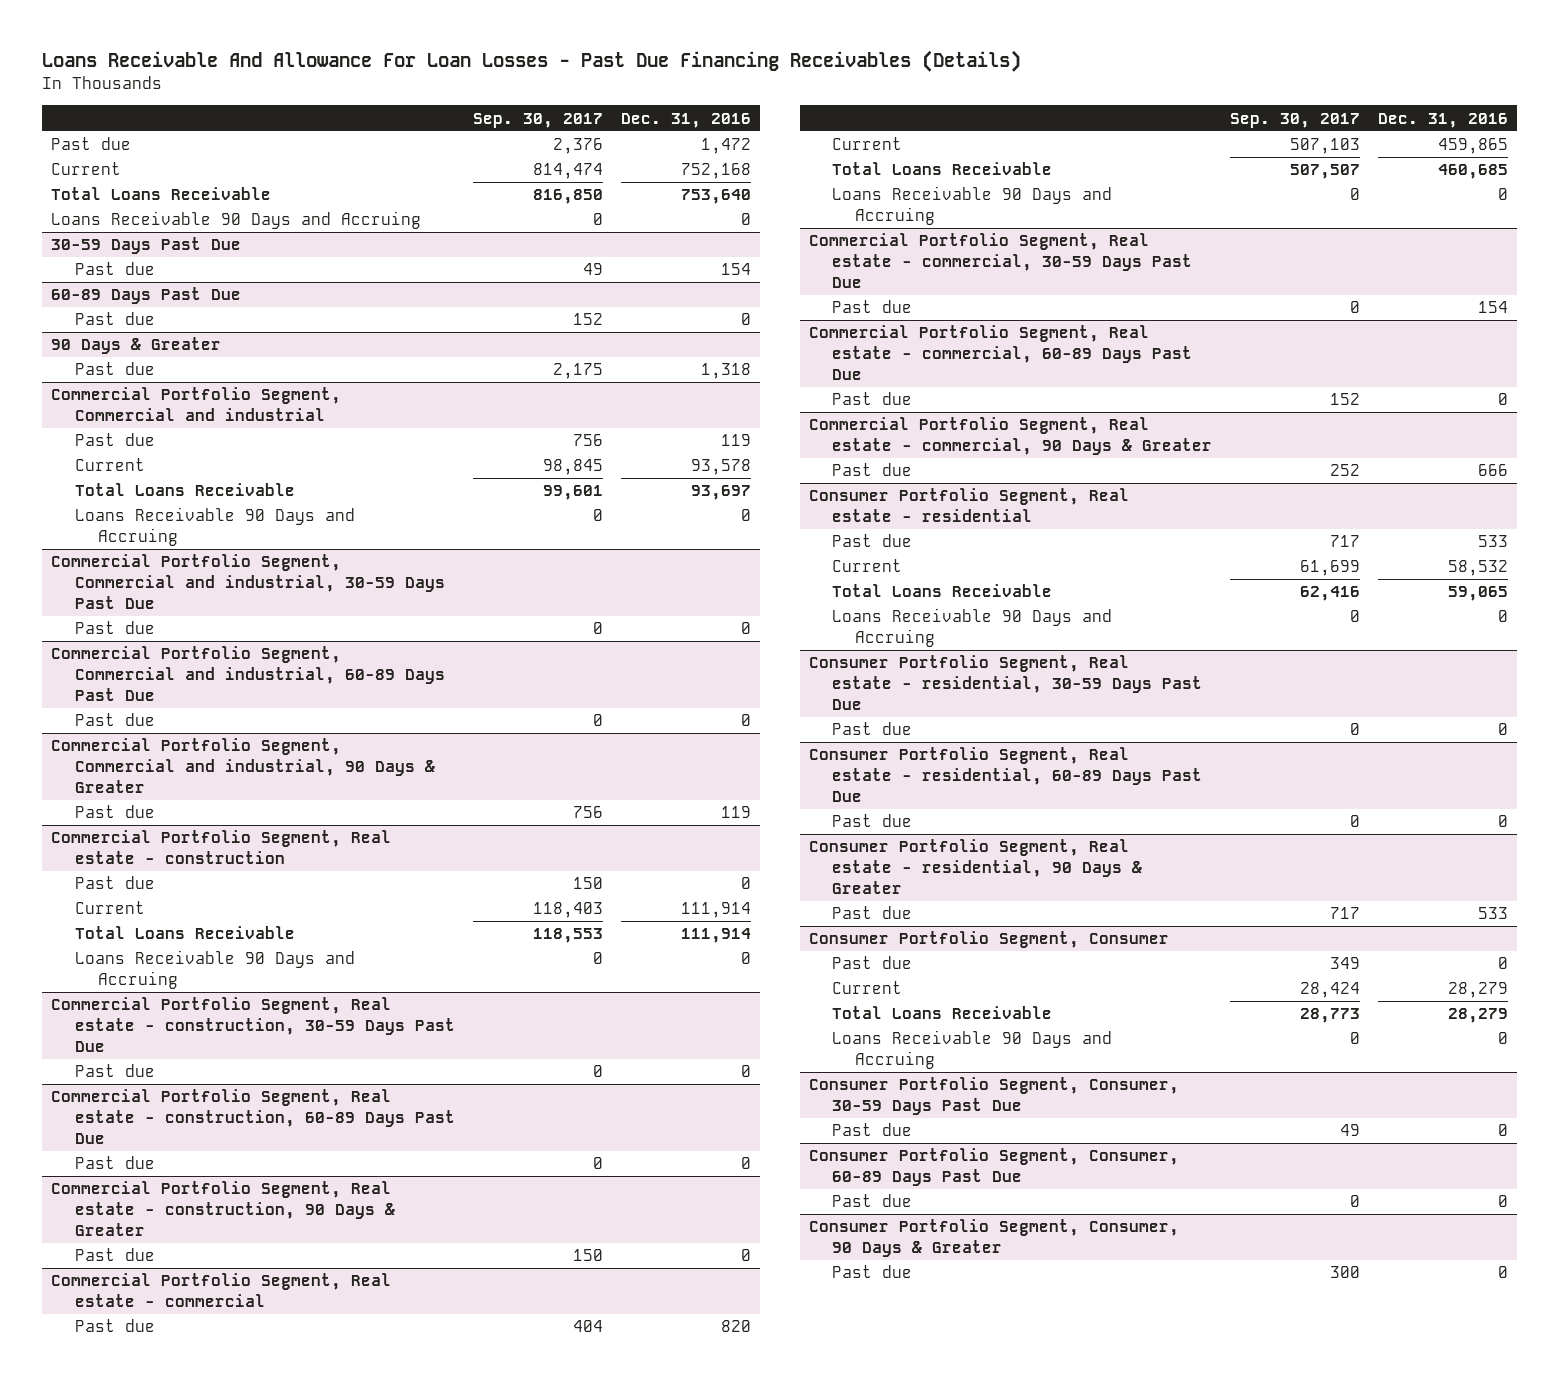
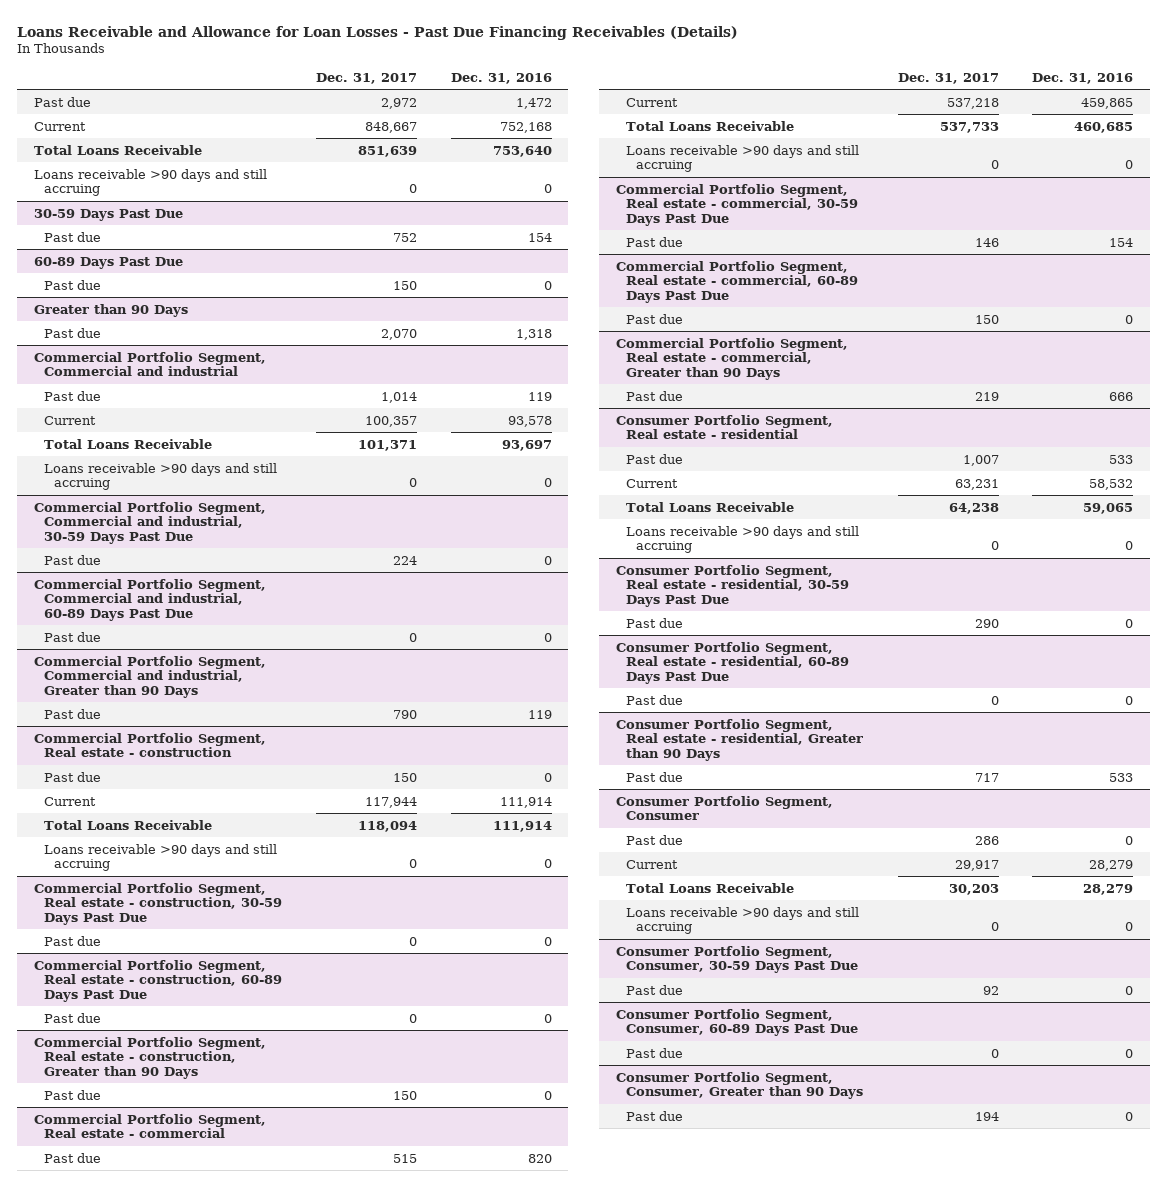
- Loans Receivable And Allowance For Loan Losses - Past Due Financing Receivables (Details)
+ Loans Receivable and Allowance for Loan Losses - Past Due Financing Receivables (Details)
- | Sep. 30, 2017 | Dec. 31, 2016
+ | Dec. 31, 2017 | Dec. 31, 2016
- Loans Receivable 90 Days and Accruing | 0 | 0
+ Loans receivable >90 days and still accruing | 0 | 0
- 90 Days & Greater
+ Greater than 90 Days
@ Commercial Portfolio Segment, Commercial and industrial
- Loans Receivable 90 Days and Accruing | 0 | 0
+ Loans receivable >90 days and still accruing | 0 | 0
- Commercial Portfolio Segment, Commercial and industrial, 90 Days & Greater
+ Commercial Portfolio Segment, Commercial and industrial, Greater than 90 Days
@ Commercial Portfolio Segment, Real estate - construction
- Loans Receivable 90 Days and Accruing | 0 | 0
+ Loans receivable >90 days and still accruing | 0 | 0
- Commercial Portfolio Segment, Real estate - construction, 90 Days & Greater
+ Commercial Portfolio Segment, Real estate - construction, Greater than 90 Days
@ Commercial Portfolio Segment, Real estate - commercial
- Loans Receivable 90 Days and Accruing | 0 | 0
+ Loans receivable >90 days and still accruing | 0 | 0
- Commercial Portfolio Segment, Real estate - commercial, 90 Days & Greater
+ Commercial Portfolio Segment, Real estate - commercial, Greater than 90 Days
@ Consumer Portfolio Segment, Real estate - residential
- Loans Receivable 90 Days and Accruing | 0 | 0
+ Loans receivable >90 days and still accruing | 0 | 0
- Consumer Portfolio Segment, Real estate - residential, 90 Days & Greater
+ Consumer Portfolio Segment, Real estate - residential, Greater than 90 Days
@ Consumer Portfolio Segment, Consumer
- Loans Receivable 90 Days and Accruing | 0 | 0
+ Loans receivable >90 days and still accruing | 0 | 0
- Consumer Portfolio Segment, Consumer, 90 Days & Greater
+ Consumer Portfolio Segment, Consumer, Greater than 90 Days

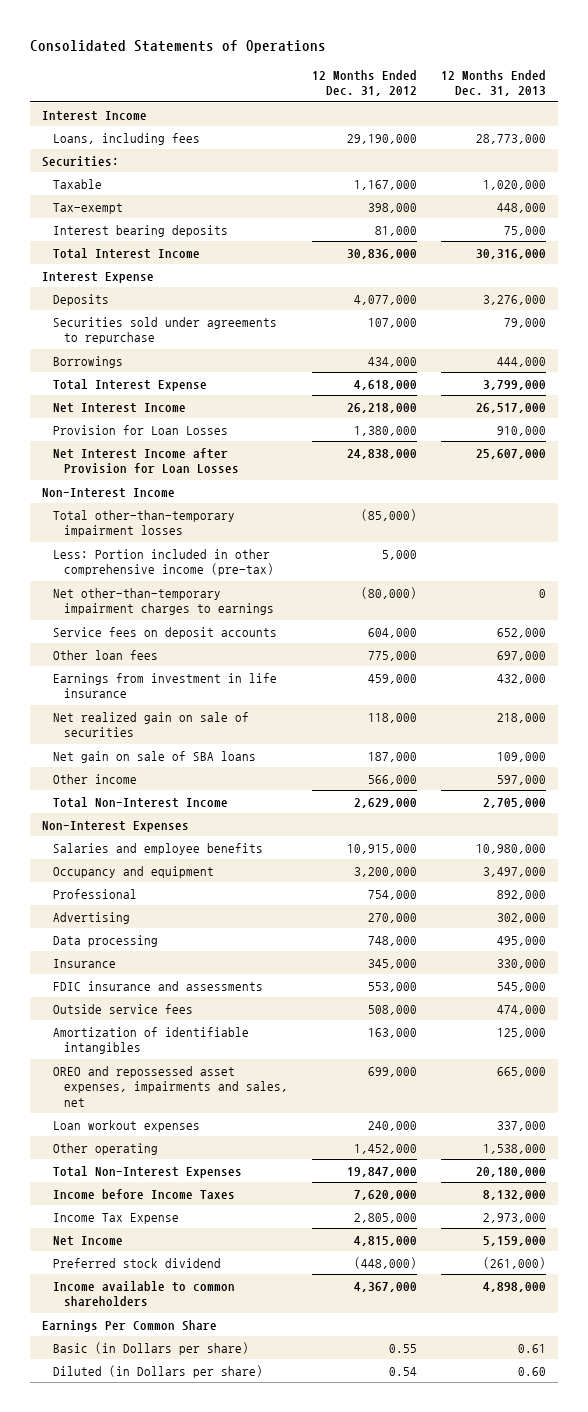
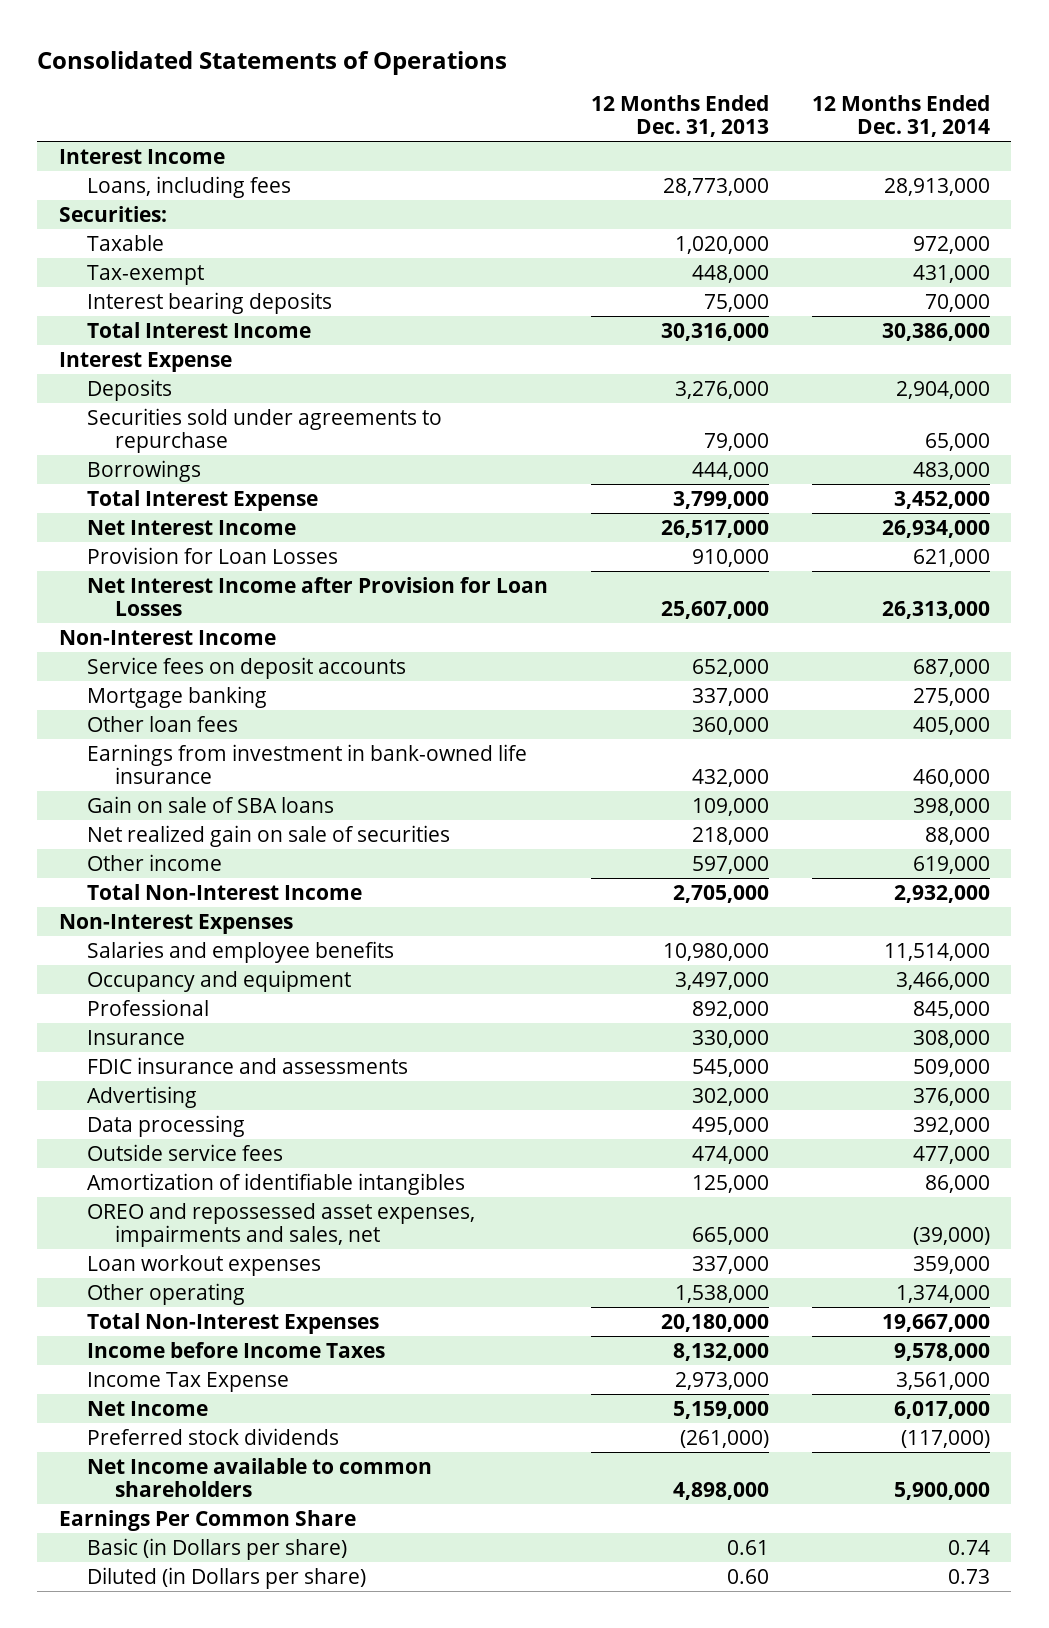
- | 12 Months Ended Dec. 31, 2012 | 12 Months Ended Dec. 31, 2013
+ | 12 Months Ended Dec. 31, 2013 | 12 Months Ended Dec. 31, 2014
- Total other-than-temporary impairment losses | (85,000) |
- Less: Portion included in other comprehensive income (pre-tax) | 5,000 |
- Net other-than-temporary impairment charges to earnings | (80,000) | 0
- Other loan fees | 775,000 | 697,000
- Earnings from investment in life insurance | 459,000 | 432,000
+ Mortgage banking | 337,000 | 275,000
+ Other loan fees | 360,000 | 405,000
+ Earnings from investment in bank-owned life insurance | 432,000 | 460,000
+ Gain on sale of SBA loans | 109,000 | 398,000
- Net gain on sale of SBA loans | 187,000 | 109,000
moved down: Advertising | 302,000 | 376,000
moved down: Data processing | 495,000 | 392,000
- Preferred stock dividend | (448,000) | (261,000)
- Income available to common shareholders | 4,367,000 | 4,898,000
+ Preferred stock dividends | (261,000) | (117,000)
+ Net Income available to common shareholders | 4,898,000 | 5,900,000

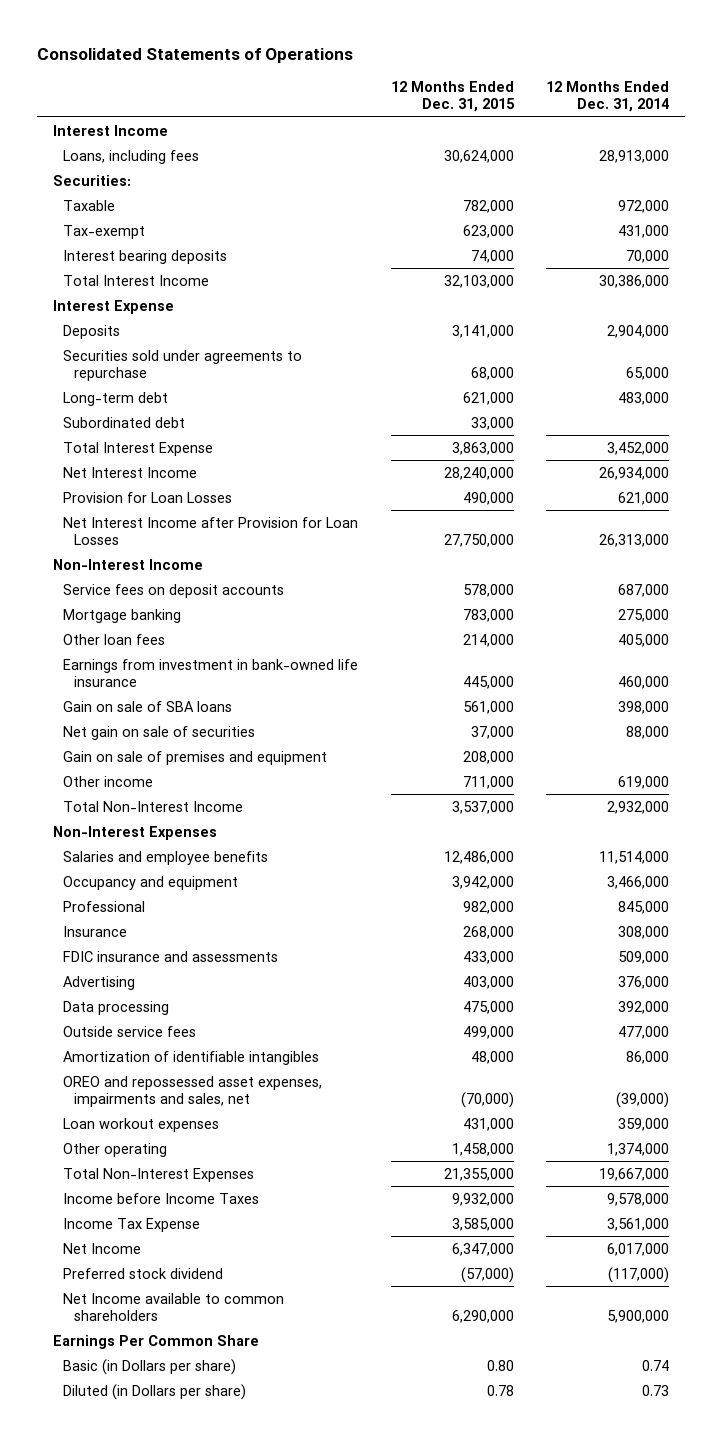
- | 12 Months Ended Dec. 31, 2013 | 12 Months Ended Dec. 31, 2014
+ | 12 Months Ended Dec. 31, 2015 | 12 Months Ended Dec. 31, 2014
- Borrowings | 444,000 | 483,000
+ Long-term debt | 621,000 | 483,000
+ Subordinated debt | 33,000 |
- Net realized gain on sale of securities | 218,000 | 88,000
+ Net gain on sale of securities | 37,000 | 88,000
+ Gain on sale of premises and equipment | 208,000 |
- Preferred stock dividends | (261,000) | (117,000)
+ Preferred stock dividend | (57,000) | (117,000)

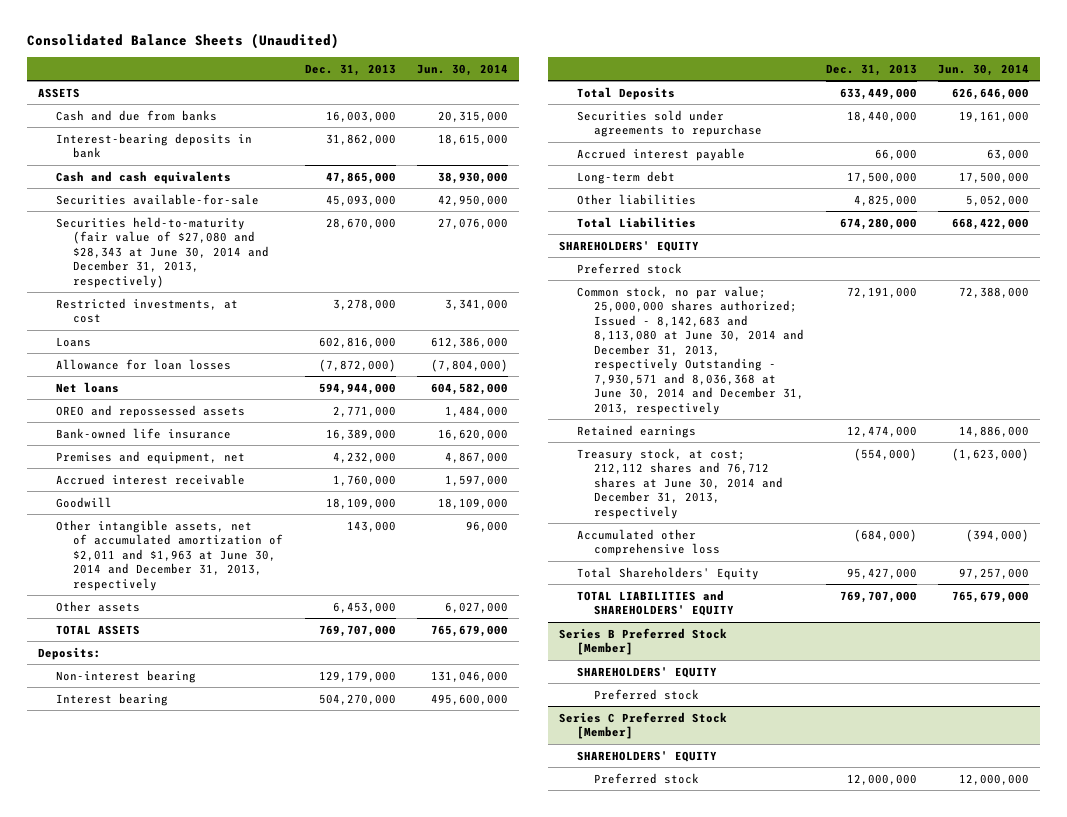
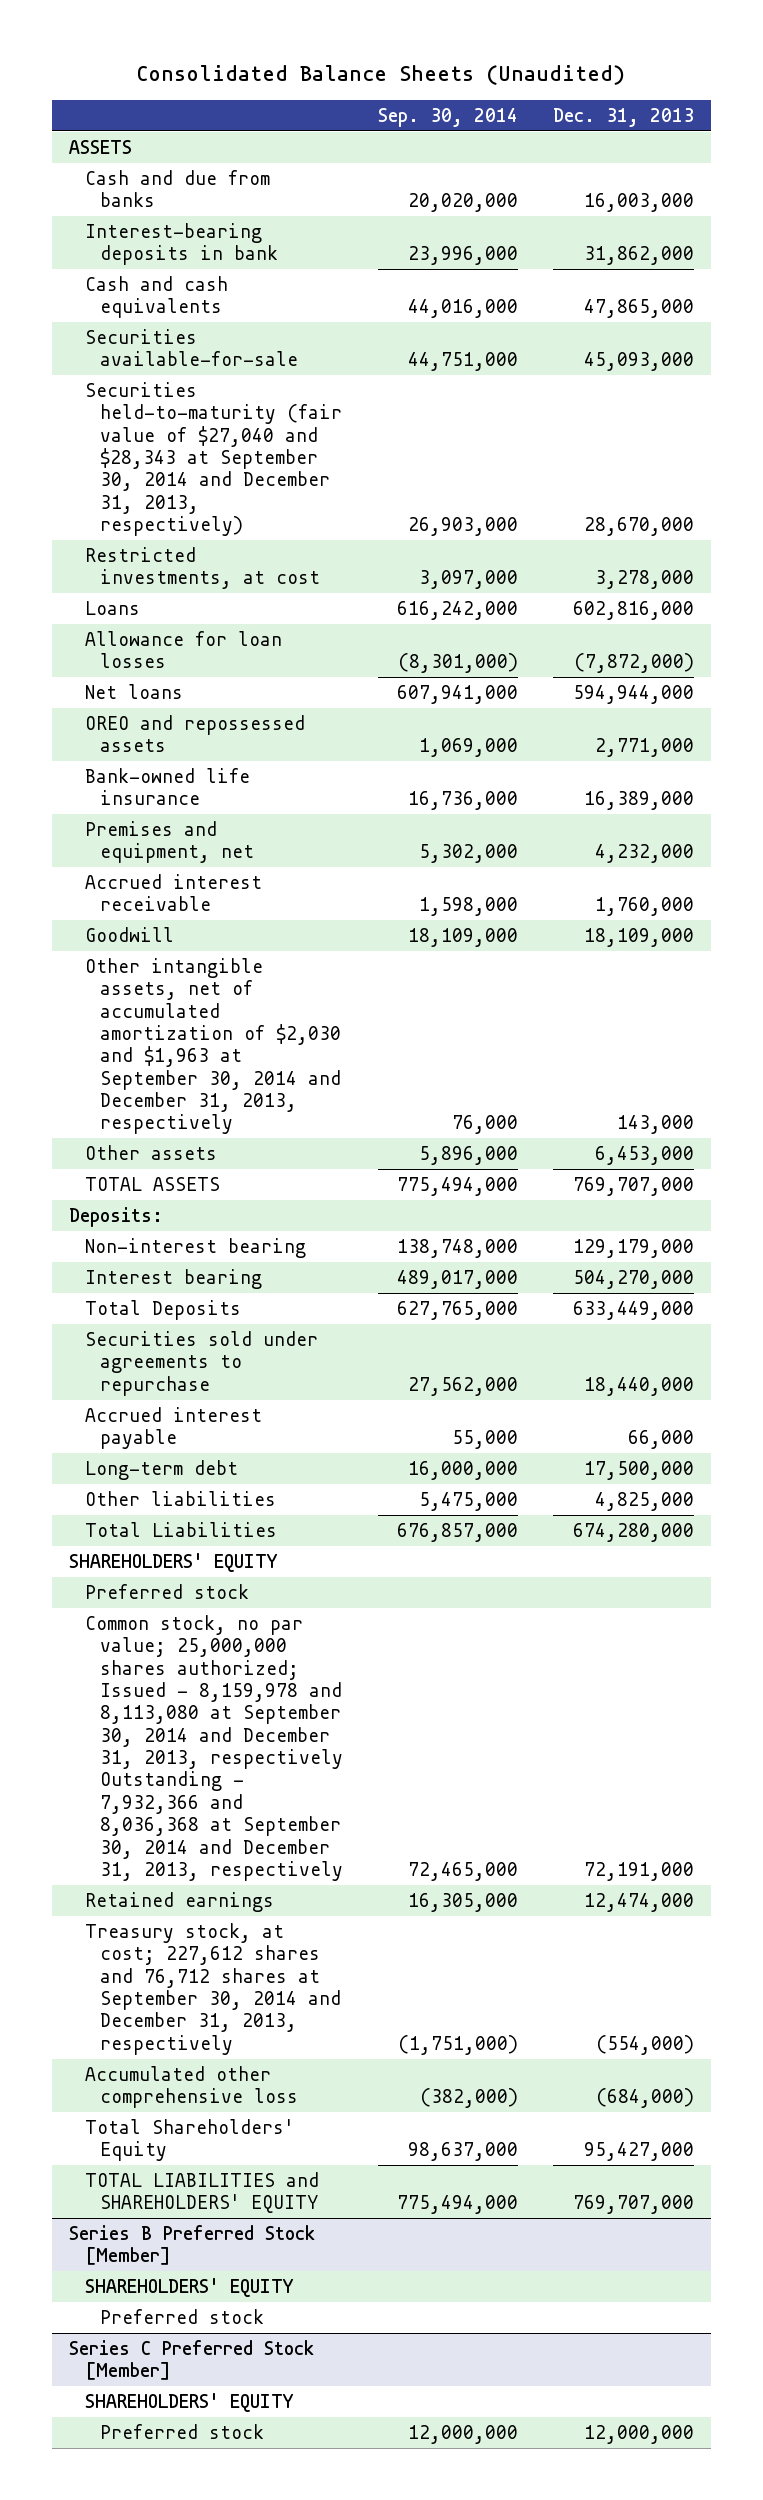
- | Dec. 31, 2013 | Jun. 30, 2014
+ | Sep. 30, 2014 | Dec. 31, 2013
- Securities held-to-maturity (fair value of $27,080 and $28,343 at June 30, 2014 and December 31, 2013, respectively) | 28,670,000 | 27,076,000
+ Securities held-to-maturity (fair value of $27,040 and $28,343 at September 30, 2014 and December 31, 2013, respectively) | 26,903,000 | 28,670,000
- Other intangible assets, net of accumulated amortization of $2,011 and $1,963 at June 30, 2014 and December 31, 2013, respectively | 143,000 | 96,000
+ Other intangible assets, net of accumulated amortization of $2,030 and $1,963 at September 30, 2014 and December 31, 2013, respectively | 76,000 | 143,000
- Common stock, no par value; 25,000,000 shares authorized; Issued - 8,142,683 and 8,113,080 at June 30, 2014 and December 31, 2013, respectively Outstanding - 7,930,571 and 8,036,368 at June 30, 2014 and December 31, 2013, respectively | 72,191,000 | 72,388,000
+ Common stock, no par value; 25,000,000 shares authorized; Issued - 8,159,978 and 8,113,080 at September 30, 2014 and December 31, 2013, respectively Outstanding - 7,932,366 and 8,036,368 at September 30, 2014 and December 31, 2013, respectively | 72,465,000 | 72,191,000
- Treasury stock, at cost; 212,112 shares and 76,712 shares at June 30, 2014 and December 31, 2013, respectively | (554,000) | (1,623,000)
+ Treasury stock, at cost; 227,612 shares and 76,712 shares at September 30, 2014 and December 31, 2013, respectively | (1,751,000) | (554,000)

